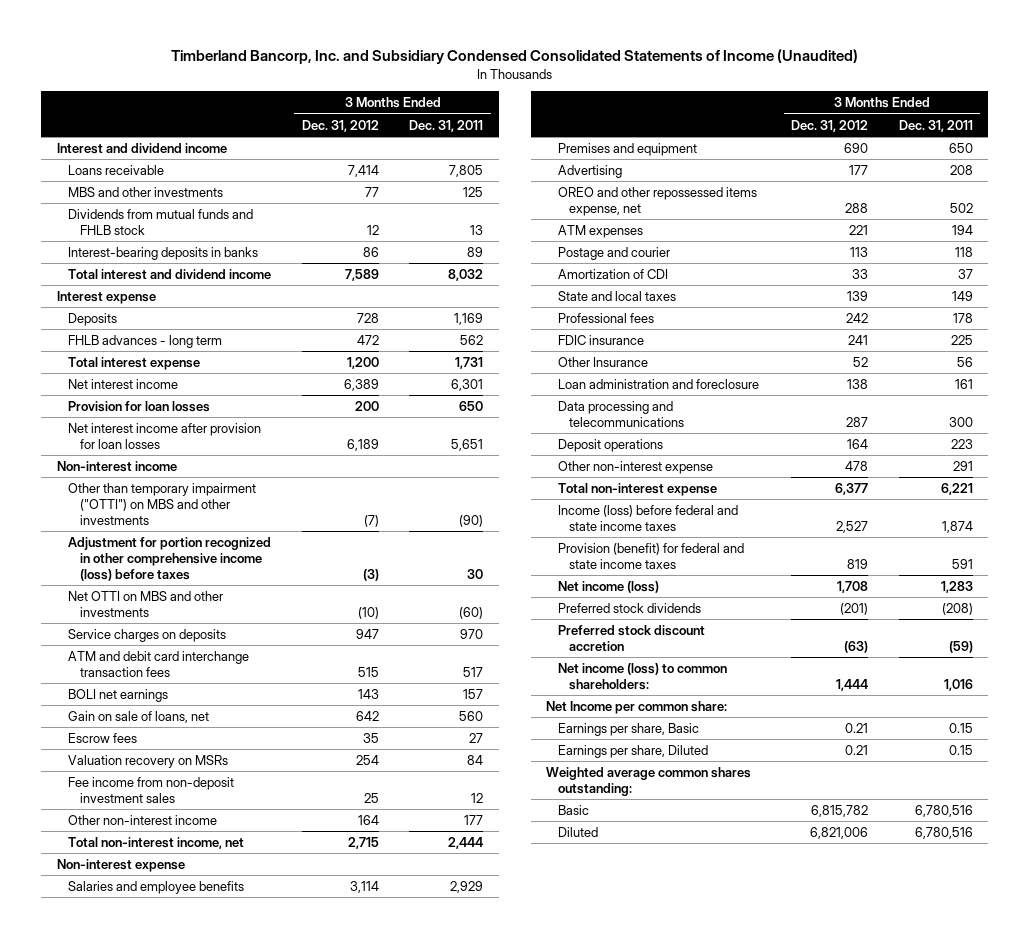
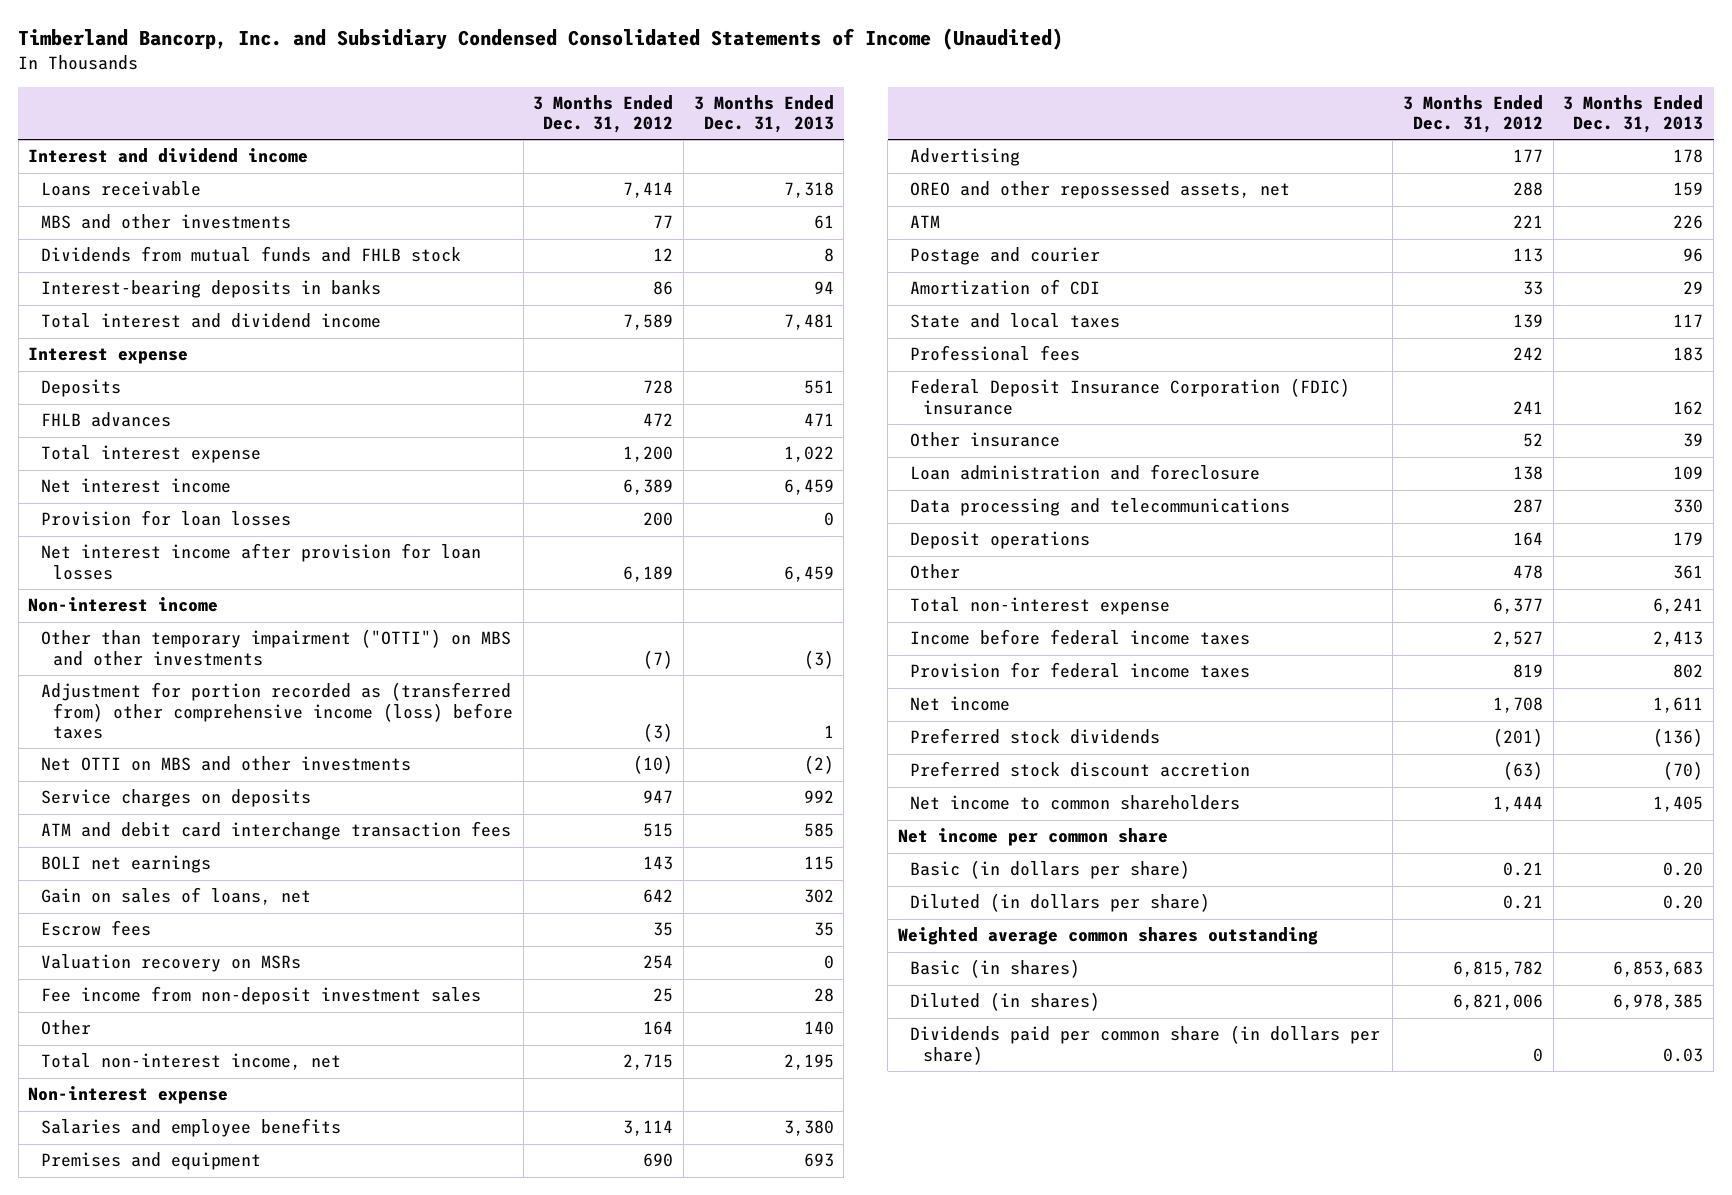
- | 3 Months Ended Dec. 31, 2012 | 3 Months Ended Dec. 31, 2011
+ | 3 Months Ended Dec. 31, 2012 | 3 Months Ended Dec. 31, 2013
- FHLB advances - long term | 472 | 562
+ FHLB advances | 472 | 471
- Adjustment for portion recognized in other comprehensive income (loss) before taxes | (3) | 30
+ Adjustment for portion recorded as (transferred from) other comprehensive income (loss) before taxes | (3) | 1
- Gain on sale of loans, net | 642 | 560
+ Gain on sales of loans, net | 642 | 302
- Other non-interest income | 164 | 177
+ Other | 164 | 140
- OREO and other repossessed items expense, net | 288 | 502
- ATM expenses | 221 | 194
+ OREO and other repossessed assets, net | 288 | 159
+ ATM | 221 | 226
- FDIC insurance | 241 | 225
- Other Insurance | 52 | 56
+ Federal Deposit Insurance Corporation (FDIC) insurance | 241 | 162
+ Other insurance | 52 | 39
- Other non-interest expense | 478 | 291
+ Other | 478 | 361
- Income (loss) before federal and state income taxes | 2,527 | 1,874
- Provision (benefit) for federal and state income taxes | 819 | 591
- Net income (loss) | 1,708 | 1,283
+ Income before federal income taxes | 2,527 | 2,413
+ Provision for federal income taxes | 819 | 802
+ Net income | 1,708 | 1,611
- Net income (loss) to common shareholders: | 1,444 | 1,016
- Net Income per common share:
- Earnings per share, Basic | 0.21 | 0.15
- Earnings per share, Diluted | 0.21 | 0.15
- Weighted average common shares outstanding:
- Basic | 6,815,782 | 6,780,516
- Diluted | 6,821,006 | 6,780,516
+ Net income to common shareholders | 1,444 | 1,405
+ Net income per common share
+ Basic (in dollars per share) | 0.21 | 0.20
+ Diluted (in dollars per share) | 0.21 | 0.20
+ Weighted average common shares outstanding
+ Basic (in shares) | 6,815,782 | 6,853,683
+ Diluted (in shares) | 6,821,006 | 6,978,385
+ Dividends paid per common share (in dollars per share) | 0 | 0.03

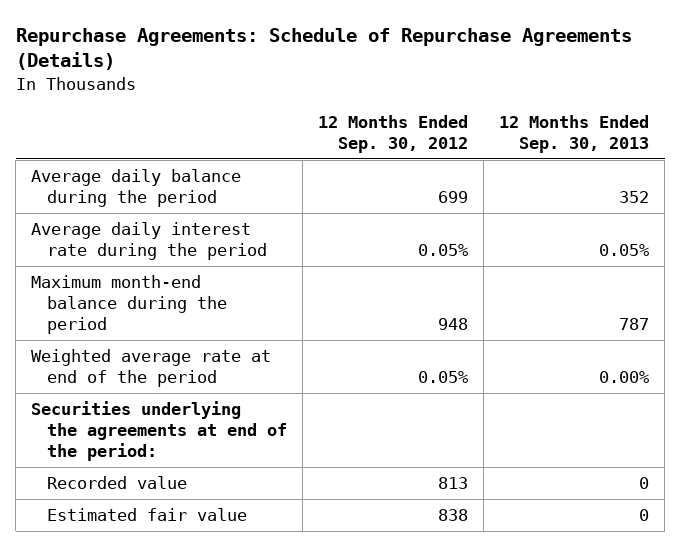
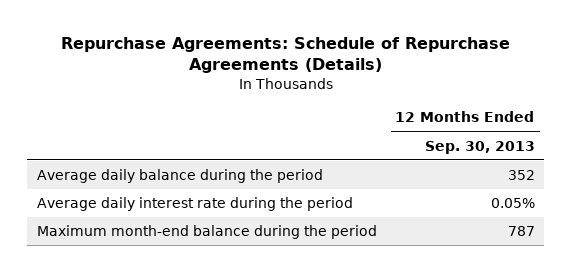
- | 12 Months Ended Sep. 30, 2012 | 12 Months Ended Sep. 30, 2013
+ | 12 Months Ended Sep. 30, 2013
- Weighted average rate at end of the period | 0.05% | 0.00%
- Securities underlying the agreements at end of the period:
- Recorded value | 813 | 0
- Estimated fair value | 838 | 0

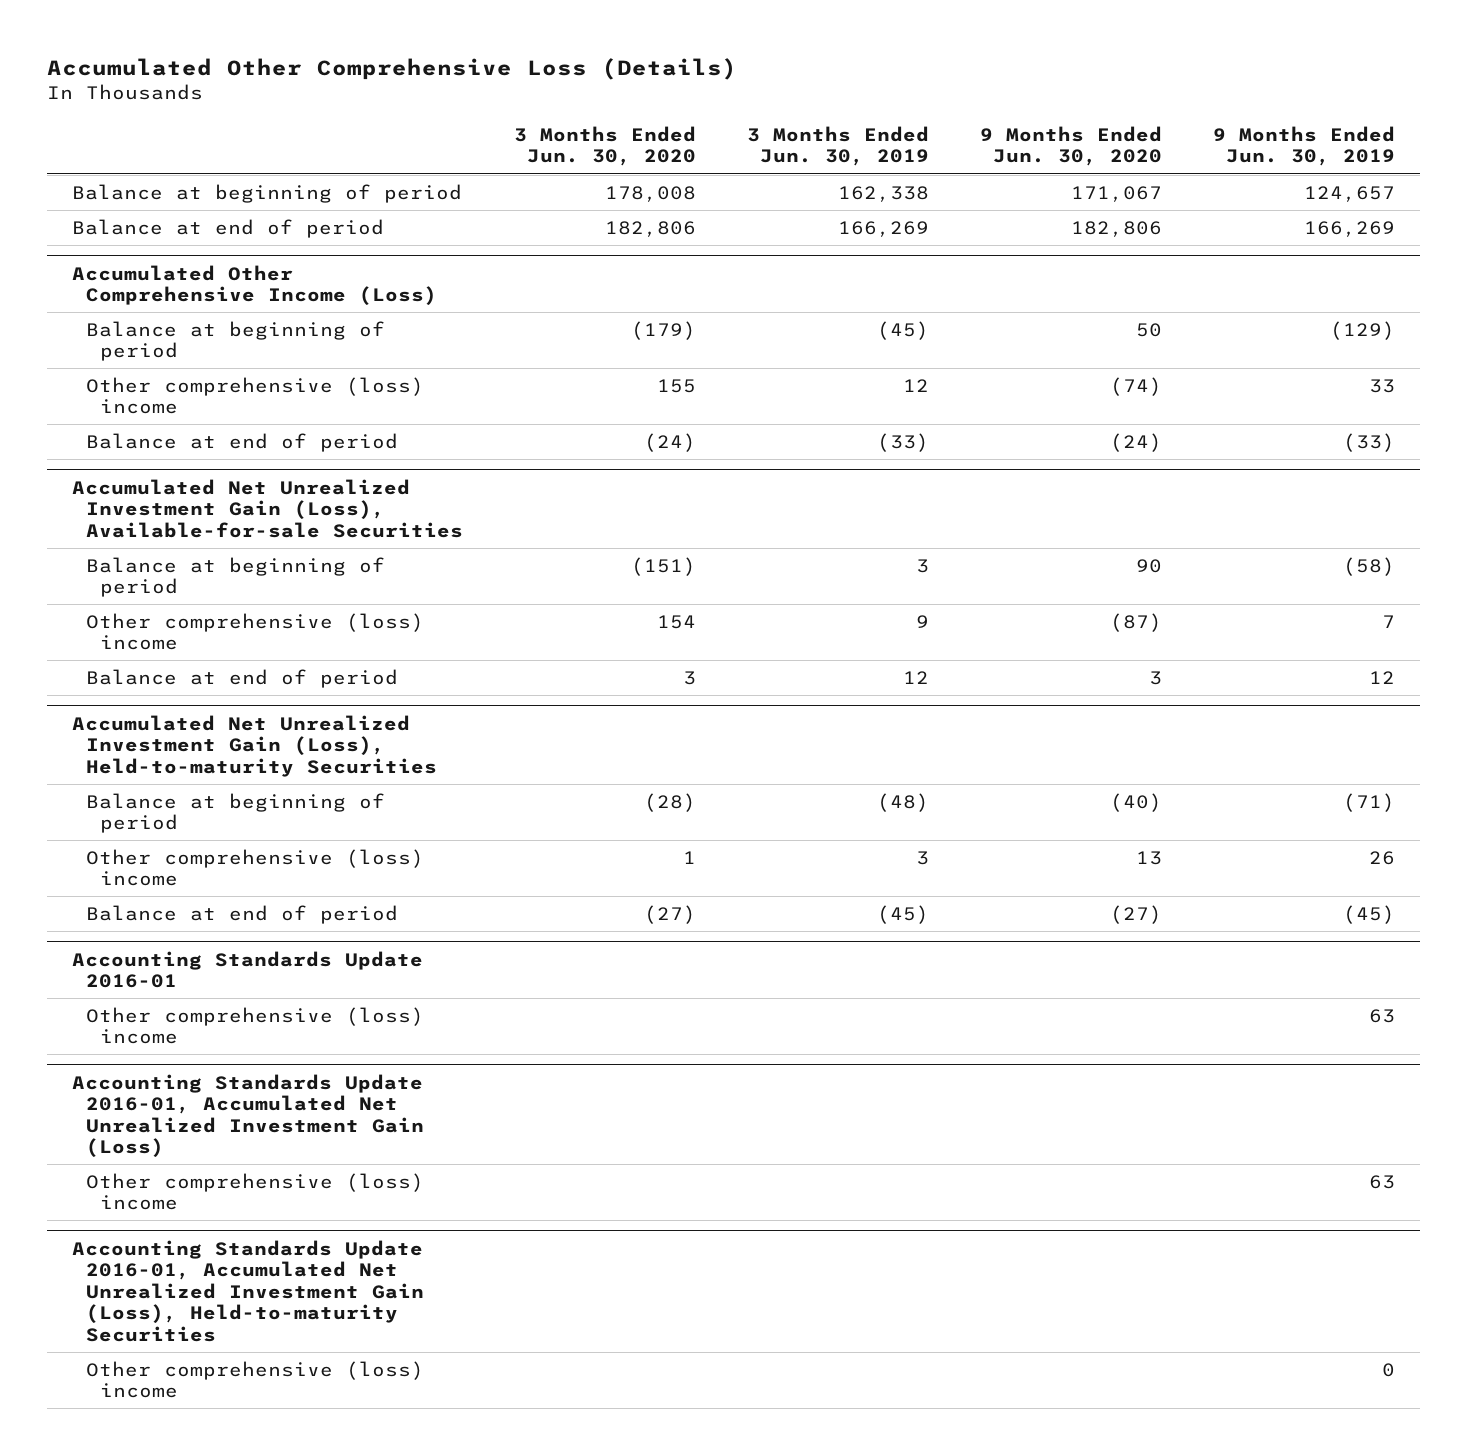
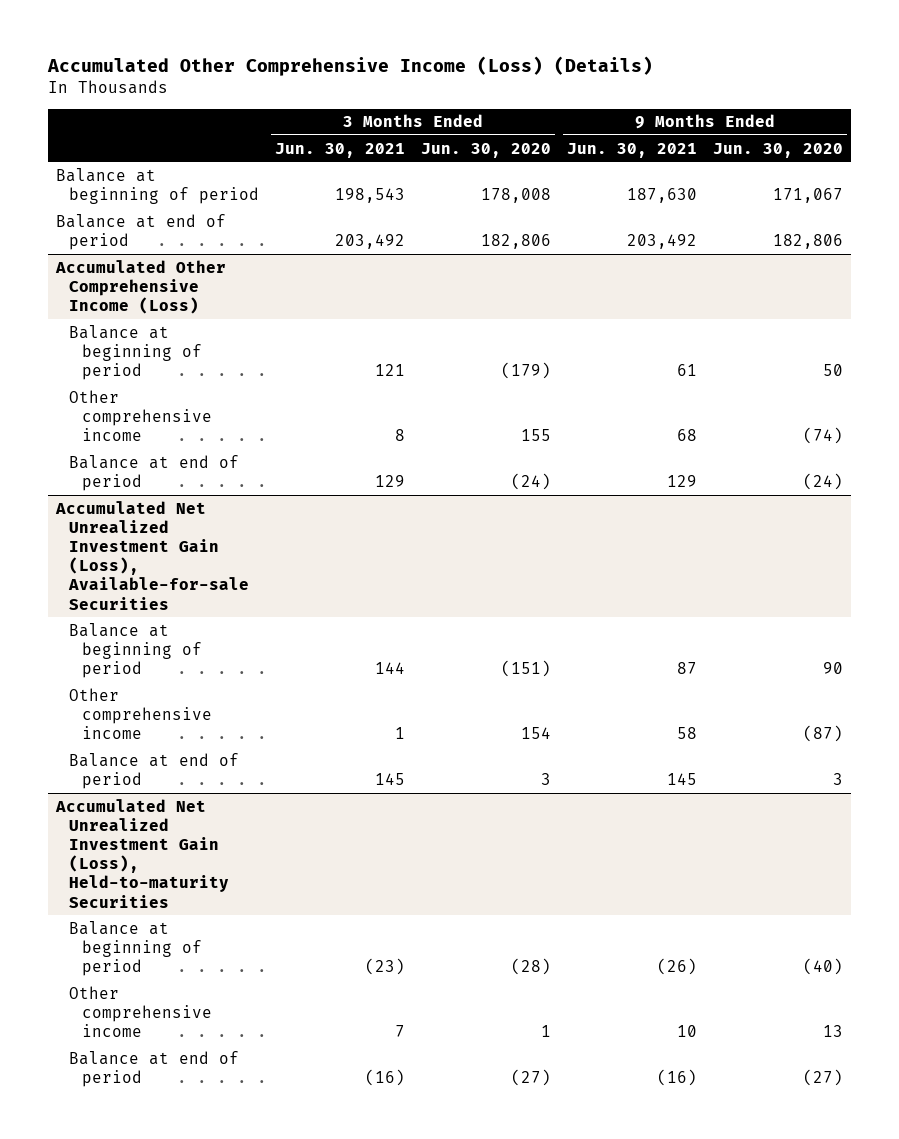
- Accumulated Other Comprehensive Loss (Details)
+ Accumulated Other Comprehensive Income (Loss) (Details)
- | 3 Months Ended Jun. 30, 2020 | 3 Months Ended Jun. 30, 2019 | 9 Months Ended Jun. 30, 2020 | 9 Months Ended Jun. 30, 2019
+ | 3 Months Ended Jun. 30, 2021 | 3 Months Ended Jun. 30, 2020 | 9 Months Ended Jun. 30, 2021 | 9 Months Ended Jun. 30, 2020
@ Accumulated Other Comprehensive Income (Loss)
- Other comprehensive (loss) income | 155 | 12 | (74) | 33
+ Other comprehensive income | 8 | 155 | 68 | (74)
@ Accumulated Net Unrealized Investment Gain (Loss), Available-for-sale Securities
- Other comprehensive (loss) income | 154 | 9 | (87) | 7
+ Other comprehensive income | 1 | 154 | 58 | (87)
@ Accumulated Net Unrealized Investment Gain (Loss), Held-to-maturity Securities
- Other comprehensive (loss) income | 1 | 3 | 13 | 26
+ Other comprehensive income | 7 | 1 | 10 | 13
- Accounting Standards Update 2016-01
- Other comprehensive (loss) income | | | | 63
- Accounting Standards Update 2016-01, Accumulated Net Unrealized Investment Gain (Loss)
- Other comprehensive (loss) income | | | | 63
- Accounting Standards Update 2016-01, Accumulated Net Unrealized Investment Gain (Loss), Held-to-maturity Securities
- Other comprehensive (loss) income | | | | 0

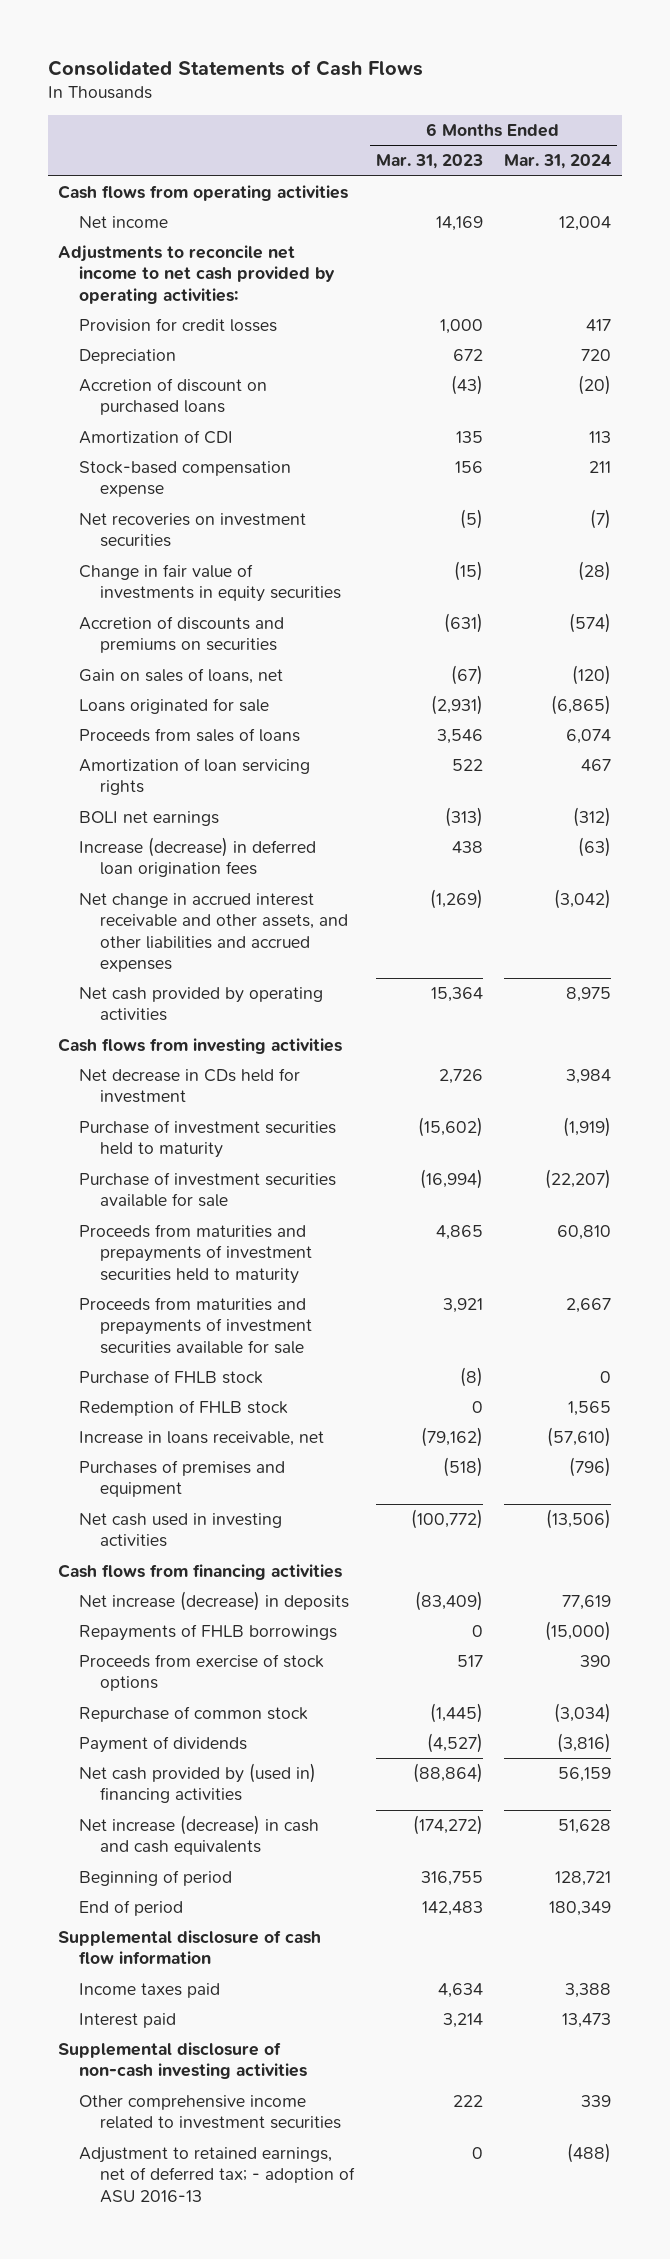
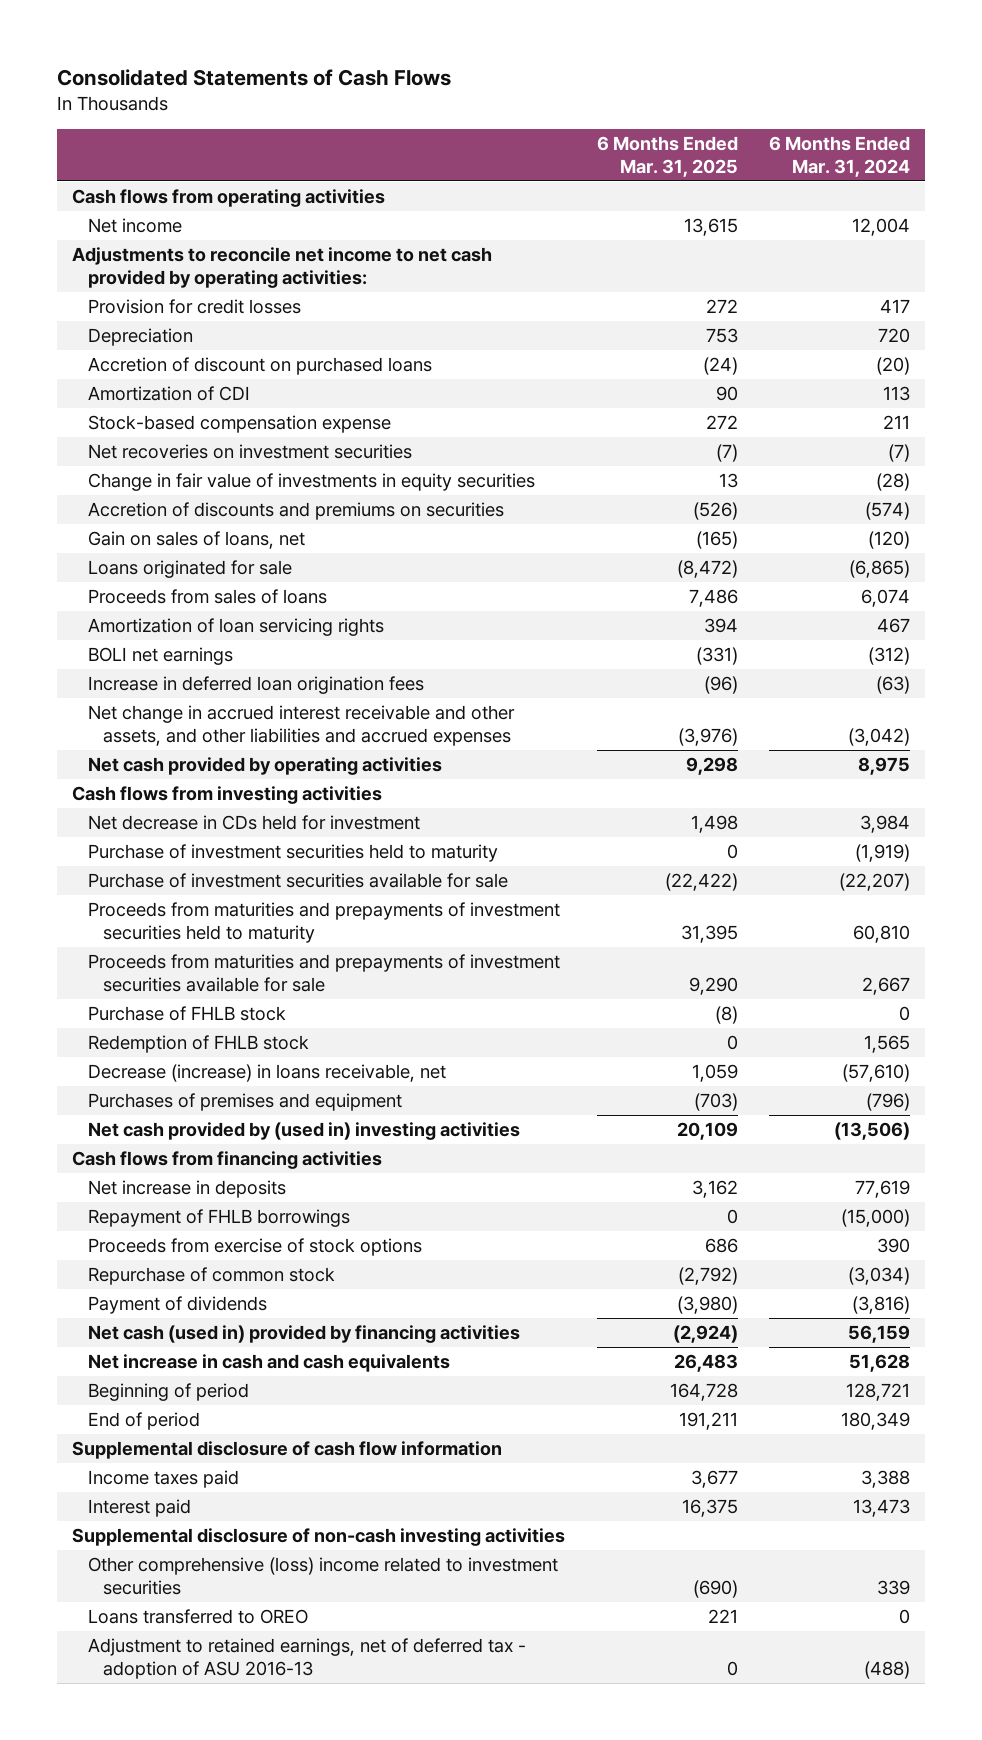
- | 6 Months Ended Mar. 31, 2023 | 6 Months Ended Mar. 31, 2024
+ | 6 Months Ended Mar. 31, 2025 | 6 Months Ended Mar. 31, 2024
- Increase (decrease) in deferred loan origination fees | 438 | (63)
+ Increase in deferred loan origination fees | (96) | (63)
- Increase in loans receivable, net | (79,162) | (57,610)
+ Decrease (increase) in loans receivable, net | 1,059 | (57,610)
- Net cash used in investing activities | (100,772) | (13,506)
+ Net cash provided by (used in) investing activities | 20,109 | (13,506)
- Net increase (decrease) in deposits | (83,409) | 77,619
- Repayments of FHLB borrowings | 0 | (15,000)
+ Net increase in deposits | 3,162 | 77,619
+ Repayment of FHLB borrowings | 0 | (15,000)
- Net cash provided by (used in) financing activities | (88,864) | 56,159
- Net increase (decrease) in cash and cash equivalents | (174,272) | 51,628
+ Net cash (used in) provided by financing activities | (2,924) | 56,159
+ Net increase in cash and cash equivalents | 26,483 | 51,628
- Other comprehensive income related to investment securities | 222 | 339
- Adjustment to retained earnings, net of deferred tax; - adoption of ASU 2016-13 | 0 | (488)
+ Other comprehensive (loss) income related to investment securities | (690) | 339
+ Loans transferred to OREO | 221 | 0
+ Adjustment to retained earnings, net of deferred tax - adoption of ASU 2016-13 | 0 | (488)

